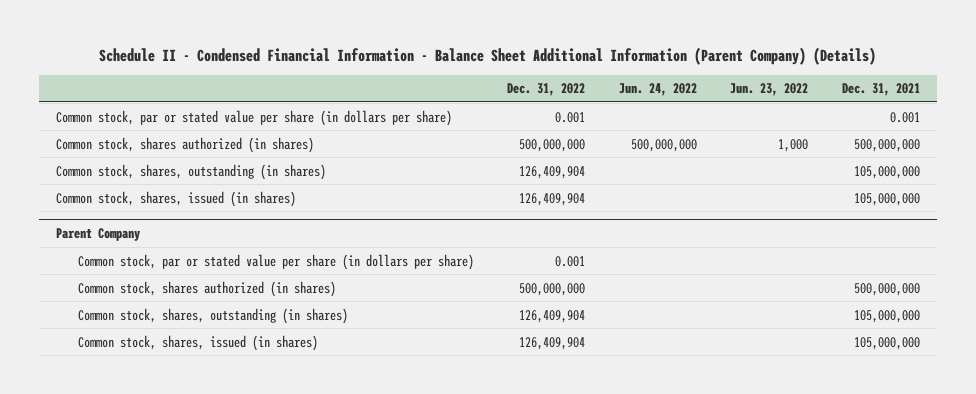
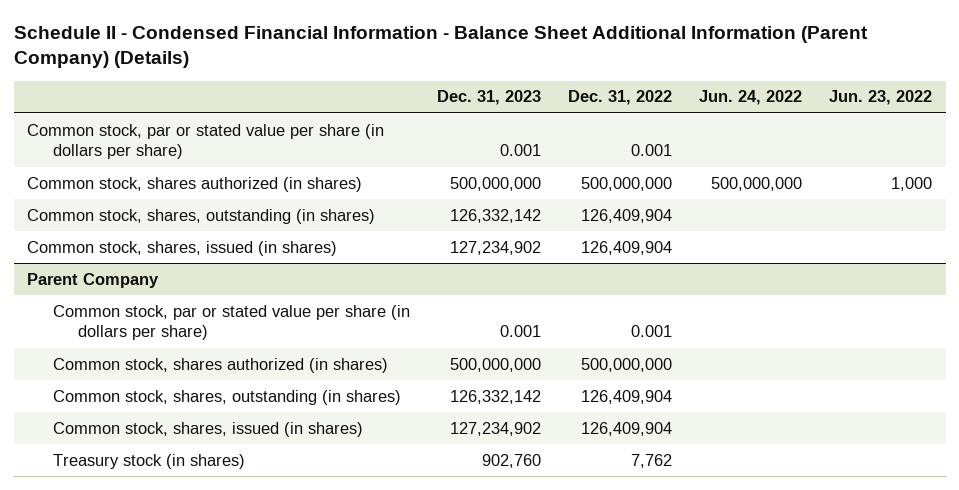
- | Dec. 31, 2022 | Jun. 24, 2022 | Jun. 23, 2022 | Dec. 31, 2021
+ | Dec. 31, 2023 | Dec. 31, 2022 | Jun. 24, 2022 | Jun. 23, 2022
@ Parent Company
+ Treasury stock (in shares) | 902,760 | 7,762 | |

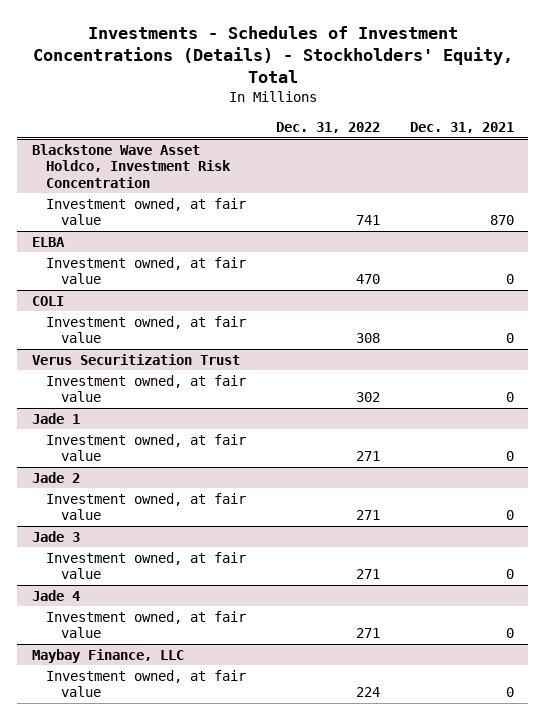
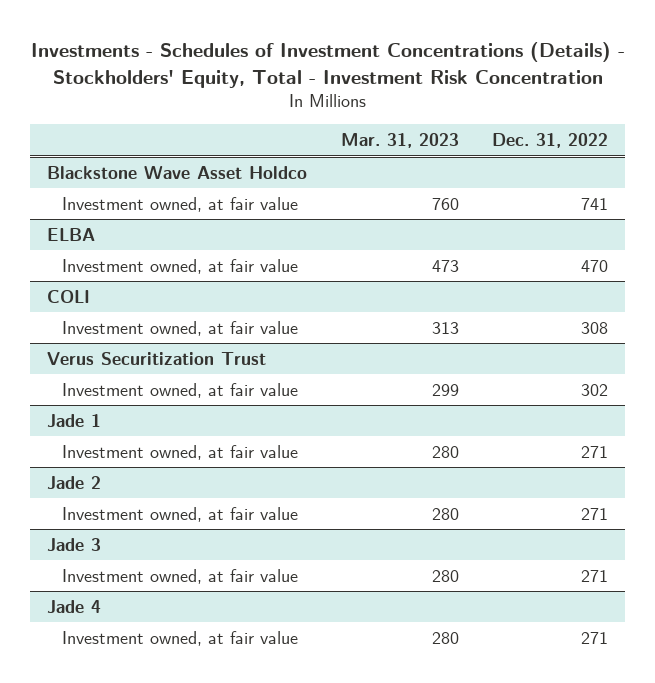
- Investments - Schedules of Investment Concentrations (Details) - Stockholders' Equity, Total
+ Investments - Schedules of Investment Concentrations (Details) - Stockholders' Equity, Total - Investment Risk Concentration
- | Dec. 31, 2022 | Dec. 31, 2021
+ | Mar. 31, 2023 | Dec. 31, 2022
- Blackstone Wave Asset Holdco, Investment Risk Concentration
+ Blackstone Wave Asset Holdco
- Maybay Finance, LLC
- Investment owned, at fair value | 224 | 0

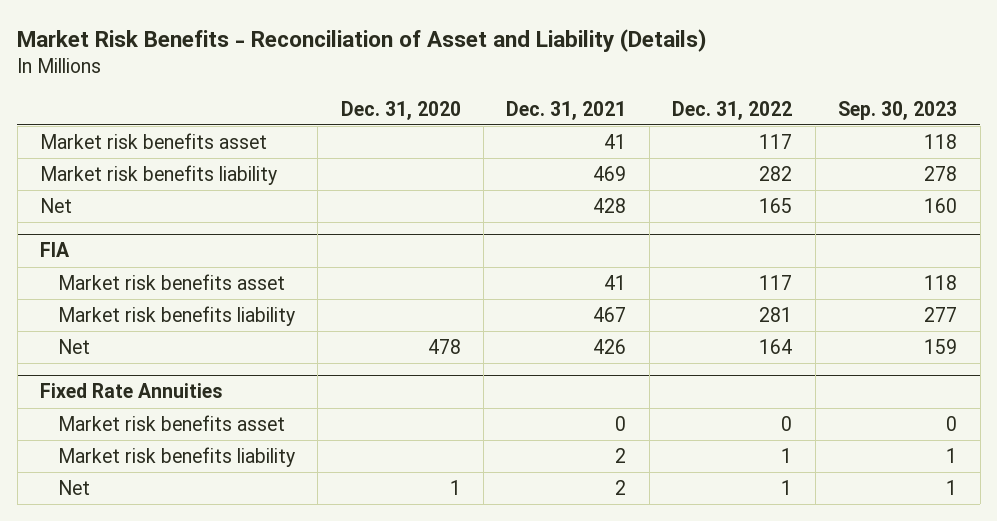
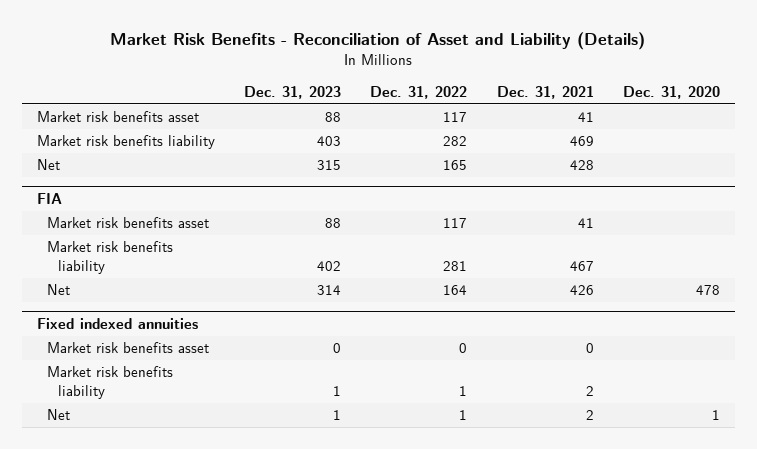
- | Dec. 31, 2020 | Dec. 31, 2021 | Dec. 31, 2022 | Sep. 30, 2023
+ | Dec. 31, 2023 | Dec. 31, 2022 | Dec. 31, 2021 | Dec. 31, 2020
- Fixed Rate Annuities
+ Fixed indexed annuities

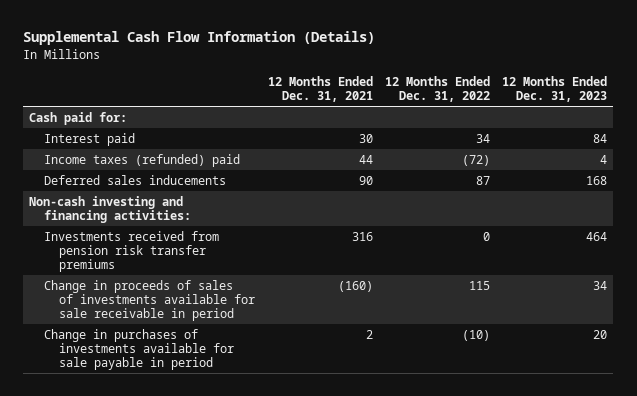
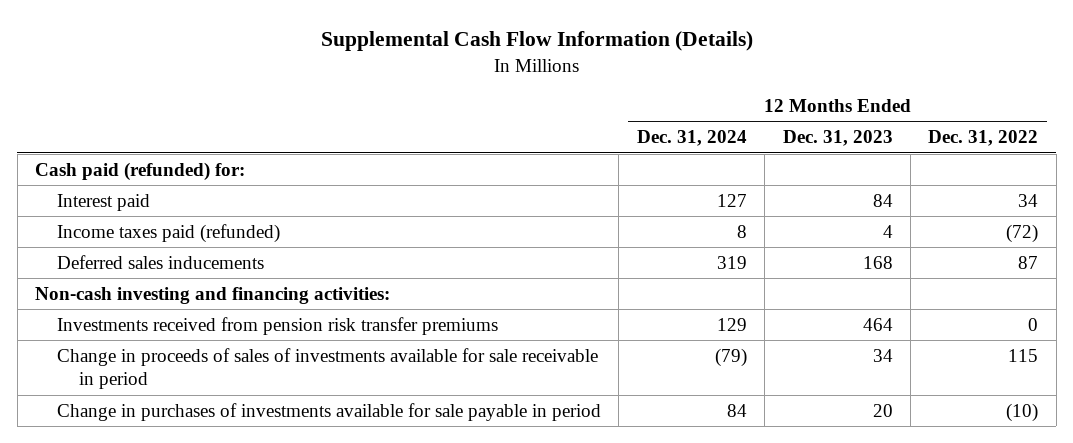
- | 12 Months Ended Dec. 31, 2021 | 12 Months Ended Dec. 31, 2022 | 12 Months Ended Dec. 31, 2023
+ | 12 Months Ended Dec. 31, 2024 | 12 Months Ended Dec. 31, 2023 | 12 Months Ended Dec. 31, 2022
- Cash paid for:
+ Cash paid (refunded) for:
- Income taxes (refunded) paid | 44 | (72) | 4
+ Income taxes paid (refunded) | 8 | 4 | (72)

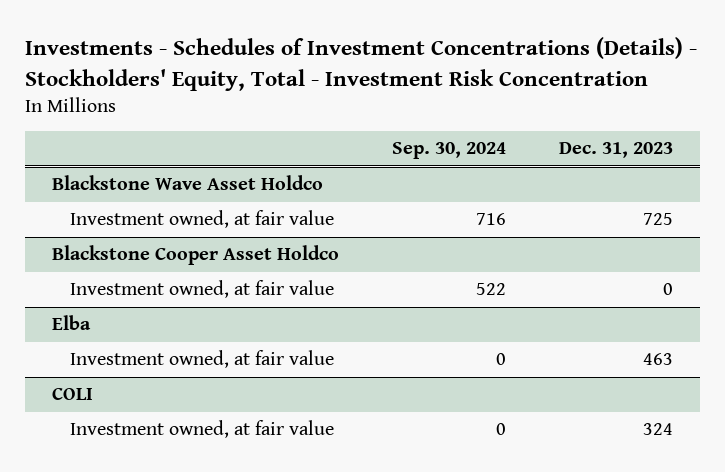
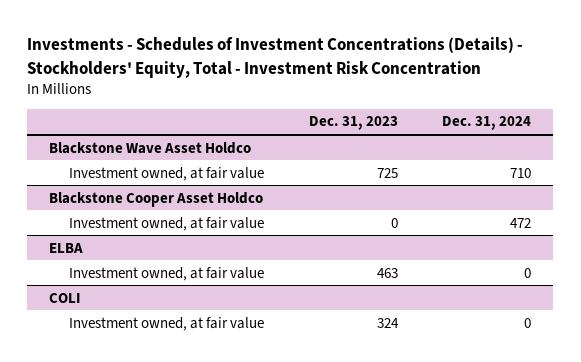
- | Sep. 30, 2024 | Dec. 31, 2023
+ | Dec. 31, 2023 | Dec. 31, 2024
- Elba
+ ELBA

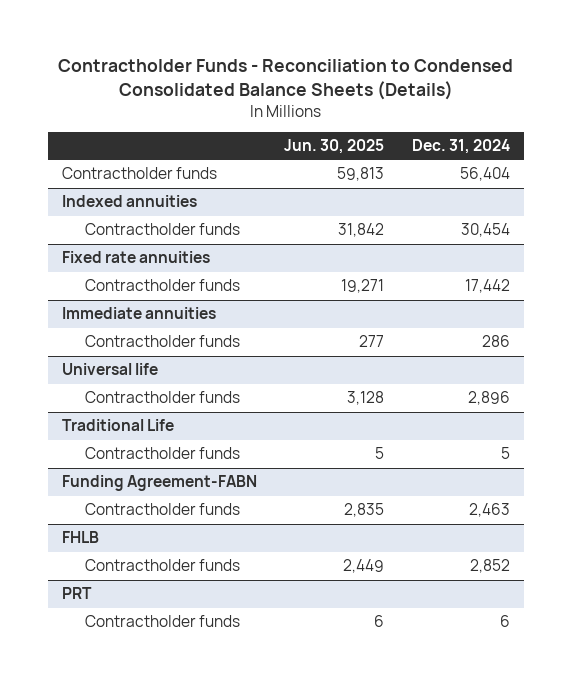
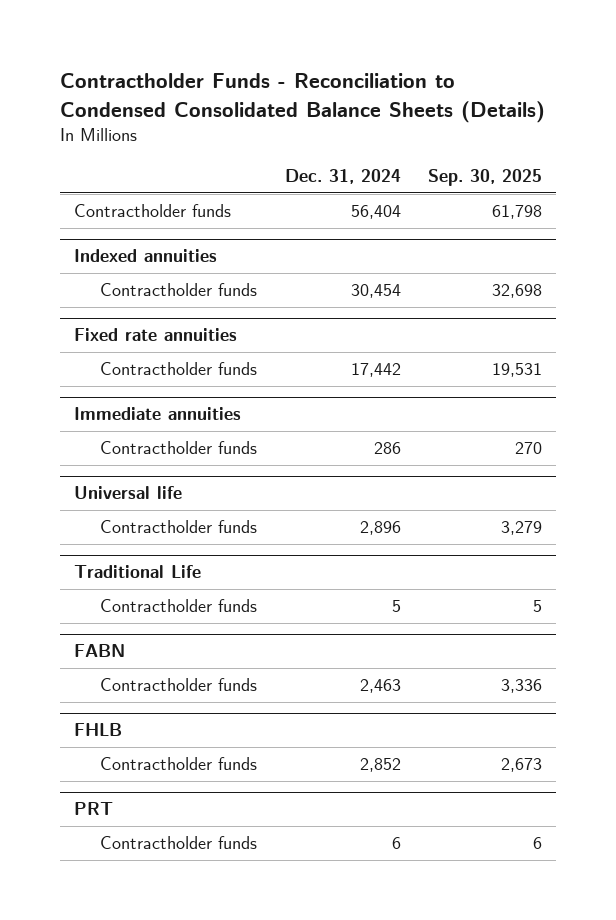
- | Jun. 30, 2025 | Dec. 31, 2024
+ | Dec. 31, 2024 | Sep. 30, 2025
- Funding Agreement-FABN
+ FABN

